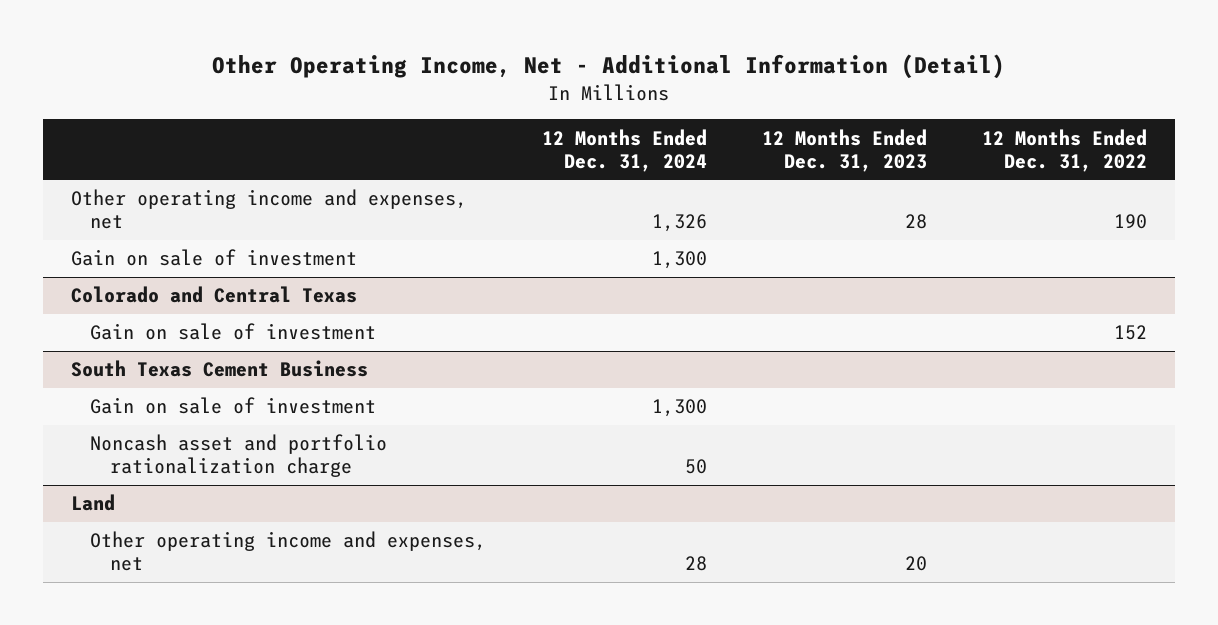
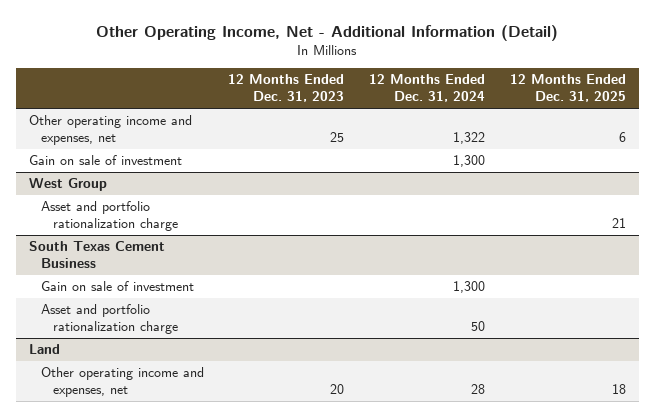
- | 12 Months Ended Dec. 31, 2024 | 12 Months Ended Dec. 31, 2023 | 12 Months Ended Dec. 31, 2022
+ | 12 Months Ended Dec. 31, 2023 | 12 Months Ended Dec. 31, 2024 | 12 Months Ended Dec. 31, 2025
- Other operating income and expenses, net | 1,326 | 28 | 190
+ Other operating income and expenses, net | 25 | 1,322 | 6
- Colorado and Central Texas
- Gain on sale of investment | | | 152
+ West Group
+ Asset and portfolio rationalization charge | | | 21
@ South Texas Cement Business
- Noncash asset and portfolio rationalization charge | 50 | |
+ Asset and portfolio rationalization charge | | 50 |

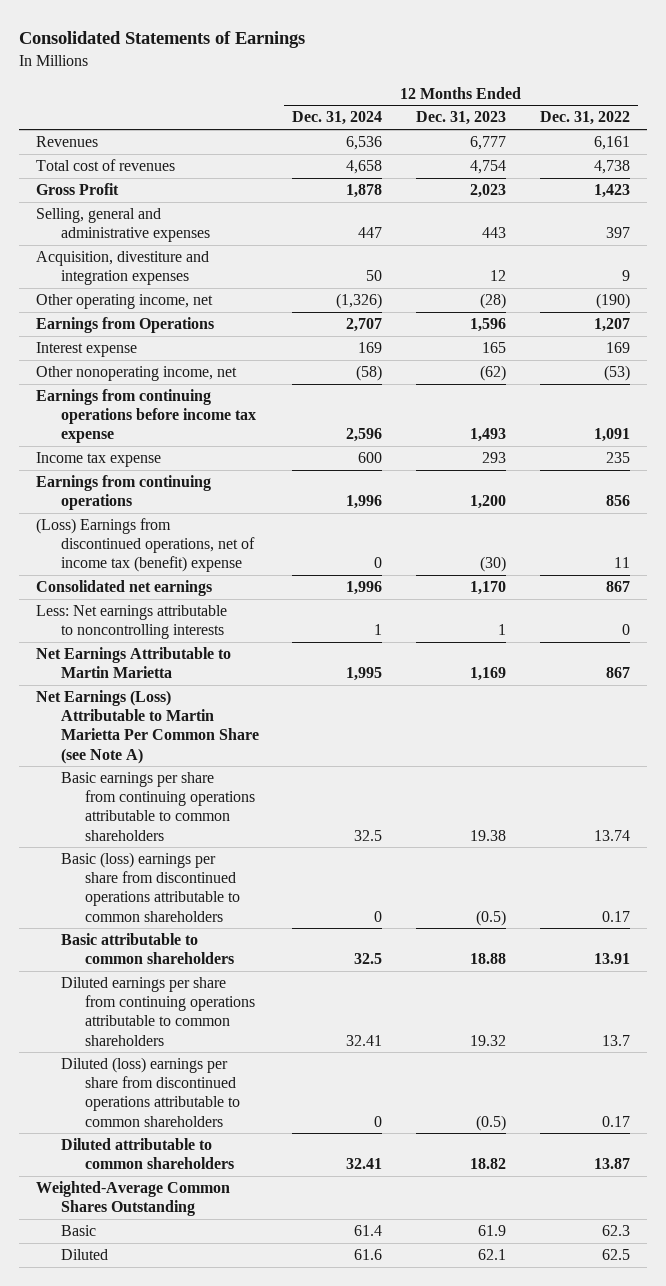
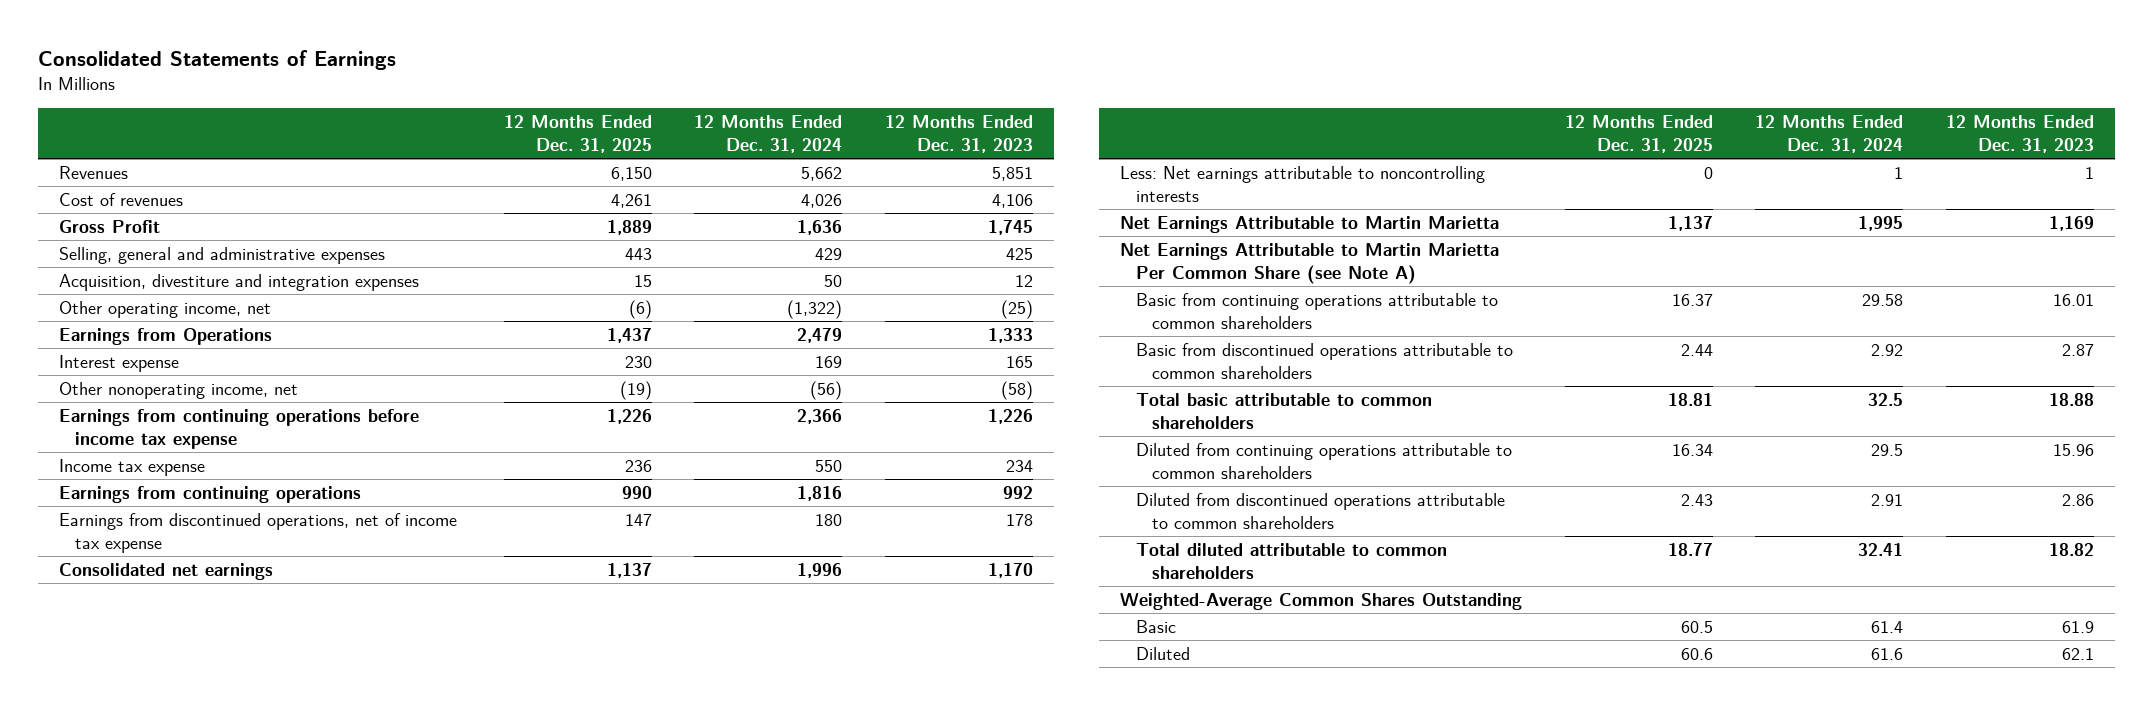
- | 12 Months Ended Dec. 31, 2024 | 12 Months Ended Dec. 31, 2023 | 12 Months Ended Dec. 31, 2022
+ | 12 Months Ended Dec. 31, 2025 | 12 Months Ended Dec. 31, 2024 | 12 Months Ended Dec. 31, 2023
- Revenues | 6,536 | 6,777 | 6,161
- Total cost of revenues | 4,658 | 4,754 | 4,738
- Gross Profit | 1,878 | 2,023 | 1,423
- Selling, general and administrative expenses | 447 | 443 | 397
+ Revenues | 6,150 | 5,662 | 5,851
+ Cost of revenues | 4,261 | 4,026 | 4,106
+ Gross Profit | 1,889 | 1,636 | 1,745
+ Selling, general and administrative expenses | 443 | 429 | 425
- Other operating income, net | (1,326) | (28) | (190)
- Earnings from Operations | 2,707 | 1,596 | 1,207
+ Other operating income, net | (6) | (1,322) | (25)
+ Earnings from Operations | 1,437 | 2,479 | 1,333
- Other nonoperating income, net | (58) | (62) | (53)
- Earnings from continuing operations before income tax expense | 2,596 | 1,493 | 1,091
- Income tax expense | 600 | 293 | 235
- Earnings from continuing operations | 1,996 | 1,200 | 856
- (Loss) Earnings from discontinued operations, net of income tax (benefit) expense | 0 | (30) | 11
+ Other nonoperating income, net | (19) | (56) | (58)
+ Earnings from continuing operations before income tax expense | 1,226 | 2,366 | 1,226
+ Income tax expense | 236 | 550 | 234
+ Earnings from continuing operations | 990 | 1,816 | 992
+ Earnings from discontinued operations, net of income tax expense | 147 | 180 | 178
- Net Earnings (Loss) Attributable to Martin Marietta Per Common Share (see Note A)
- Basic earnings per share from continuing operations attributable to common shareholders | 32.5 | 19.38 | 13.74
- Basic (loss) earnings per share from discontinued operations attributable to common shareholders | 0 | (0.5) | 0.17
- Basic attributable to common shareholders | 32.5 | 18.88 | 13.91
- Diluted earnings per share from continuing operations attributable to common shareholders | 32.41 | 19.32 | 13.7
- Diluted (loss) earnings per share from discontinued operations attributable to common shareholders | 0 | (0.5) | 0.17
- Diluted attributable to common shareholders | 32.41 | 18.82 | 13.87
+ Net Earnings Attributable to Martin Marietta Per Common Share (see Note A)
+ Basic from continuing operations attributable to common shareholders | 16.37 | 29.58 | 16.01
+ Basic from discontinued operations attributable to common shareholders | 2.44 | 2.92 | 2.87
+ Total basic attributable to common shareholders | 18.81 | 32.5 | 18.88
+ Diluted from continuing operations attributable to common shareholders | 16.34 | 29.5 | 15.96
+ Diluted from discontinued operations attributable to common shareholders | 2.43 | 2.91 | 2.86
+ Total diluted attributable to common shareholders | 18.77 | 32.41 | 18.82

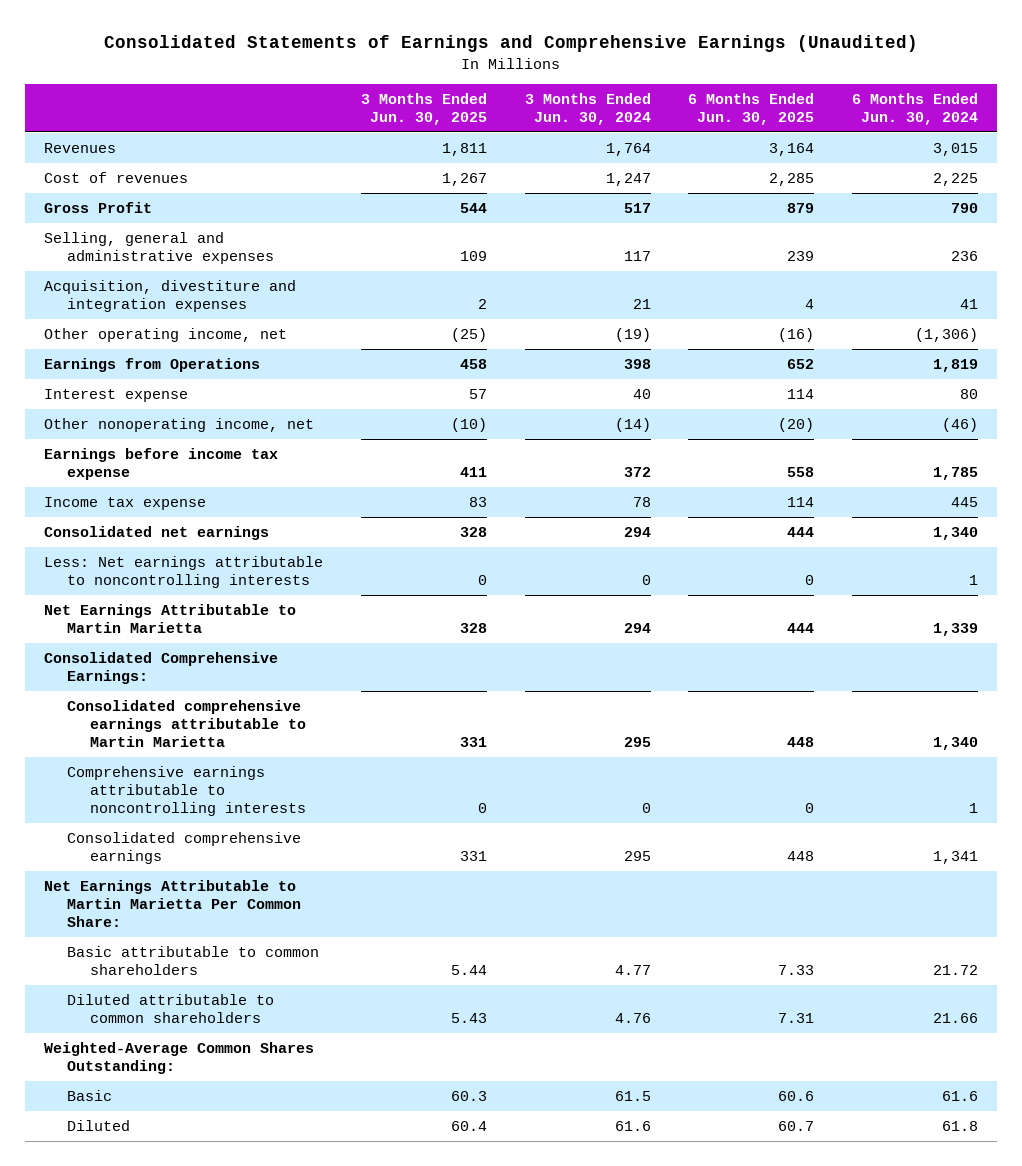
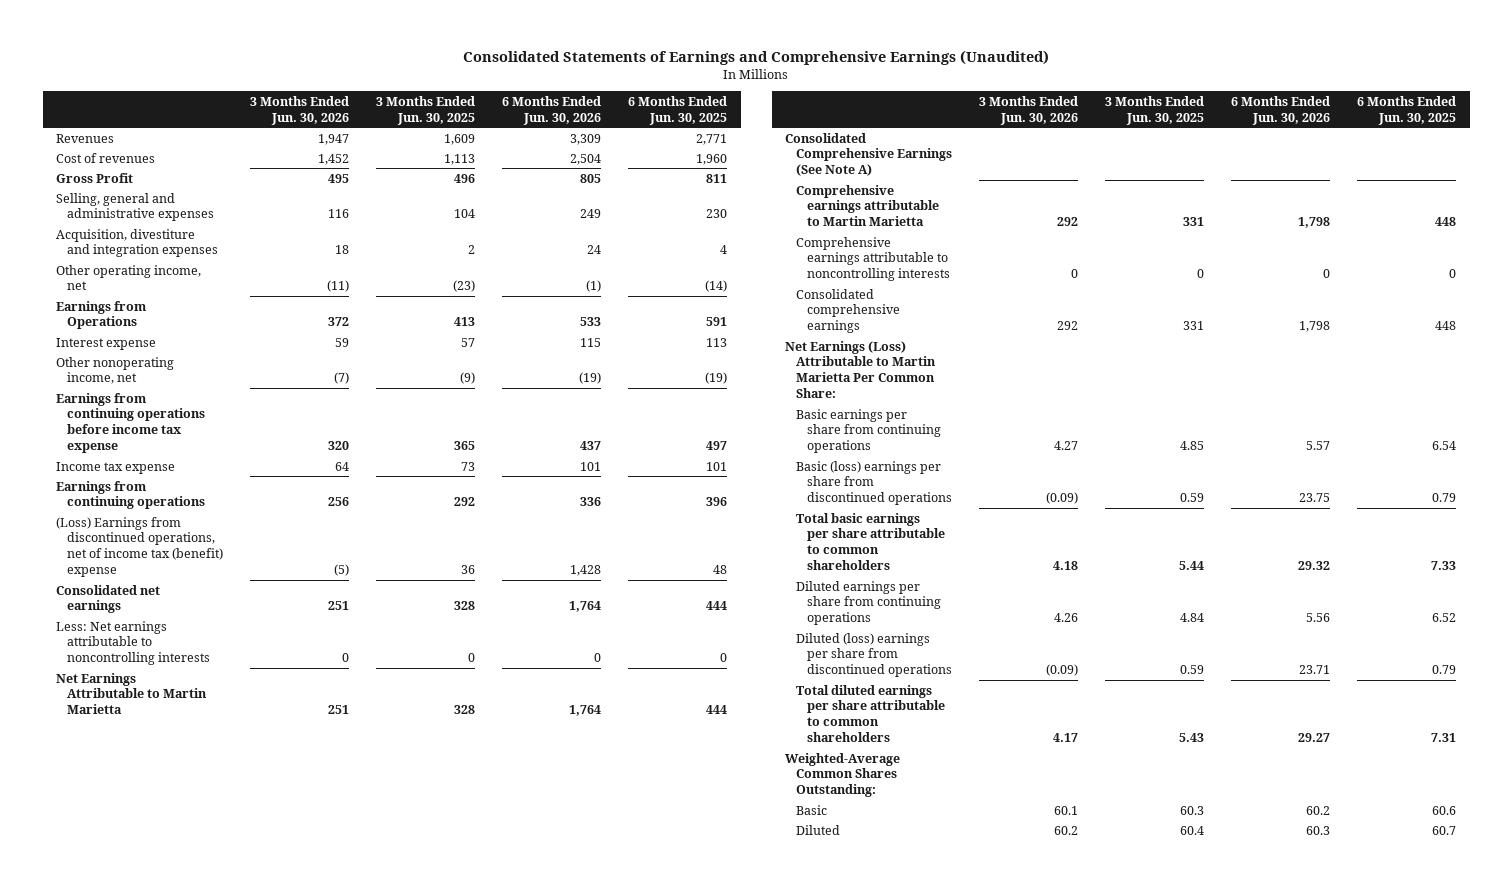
- | 3 Months Ended Jun. 30, 2025 | 3 Months Ended Jun. 30, 2024 | 6 Months Ended Jun. 30, 2025 | 6 Months Ended Jun. 30, 2024
+ | 3 Months Ended Jun. 30, 2026 | 3 Months Ended Jun. 30, 2025 | 6 Months Ended Jun. 30, 2026 | 6 Months Ended Jun. 30, 2025
- Revenues | 1,811 | 1,764 | 3,164 | 3,015
- Cost of revenues | 1,267 | 1,247 | 2,285 | 2,225
- Gross Profit | 544 | 517 | 879 | 790
- Selling, general and administrative expenses | 109 | 117 | 239 | 236
+ Revenues | 1,947 | 1,609 | 3,309 | 2,771
+ Cost of revenues | 1,452 | 1,113 | 2,504 | 1,960
+ Gross Profit | 495 | 496 | 805 | 811
+ Selling, general and administrative expenses | 116 | 104 | 249 | 230
- Other operating income, net | (25) | (19) | (16) | (1,306)
- Earnings from Operations | 458 | 398 | 652 | 1,819
- Interest expense | 57 | 40 | 114 | 80
- Other nonoperating income, net | (10) | (14) | (20) | (46)
- Earnings before income tax expense | 411 | 372 | 558 | 1,785
- Income tax expense | 83 | 78 | 114 | 445
+ Other operating income, net | (11) | (23) | (1) | (14)
+ Earnings from Operations | 372 | 413 | 533 | 591
+ Interest expense | 59 | 57 | 115 | 113
+ Other nonoperating income, net | (7) | (9) | (19) | (19)
+ Earnings from continuing operations before income tax expense | 320 | 365 | 437 | 497
+ Income tax expense | 64 | 73 | 101 | 101
+ Earnings from continuing operations | 256 | 292 | 336 | 396
+ (Loss) Earnings from discontinued operations, net of income tax (benefit) expense | (5) | 36 | 1,428 | 48
- Consolidated Comprehensive Earnings:
- Consolidated comprehensive earnings attributable to Martin Marietta | 331 | 295 | 448 | 1,340
+ Consolidated Comprehensive Earnings (See Note A)
+ Comprehensive earnings attributable to Martin Marietta | 292 | 331 | 1,798 | 448
- Net Earnings Attributable to Martin Marietta Per Common Share:
- Basic attributable to common shareholders | 5.44 | 4.77 | 7.33 | 21.72
- Diluted attributable to common shareholders | 5.43 | 4.76 | 7.31 | 21.66
+ Net Earnings (Loss) Attributable to Martin Marietta Per Common Share:
+ Basic earnings per share from continuing operations | 4.27 | 4.85 | 5.57 | 6.54
+ Basic (loss) earnings per share from discontinued operations | (0.09) | 0.59 | 23.75 | 0.79
+ Total basic earnings per share attributable to common shareholders | 4.18 | 5.44 | 29.32 | 7.33
+ Diluted earnings per share from continuing operations | 4.26 | 4.84 | 5.56 | 6.52
+ Diluted (loss) earnings per share from discontinued operations | (0.09) | 0.59 | 23.71 | 0.79
+ Total diluted earnings per share attributable to common shareholders | 4.17 | 5.43 | 29.27 | 7.31

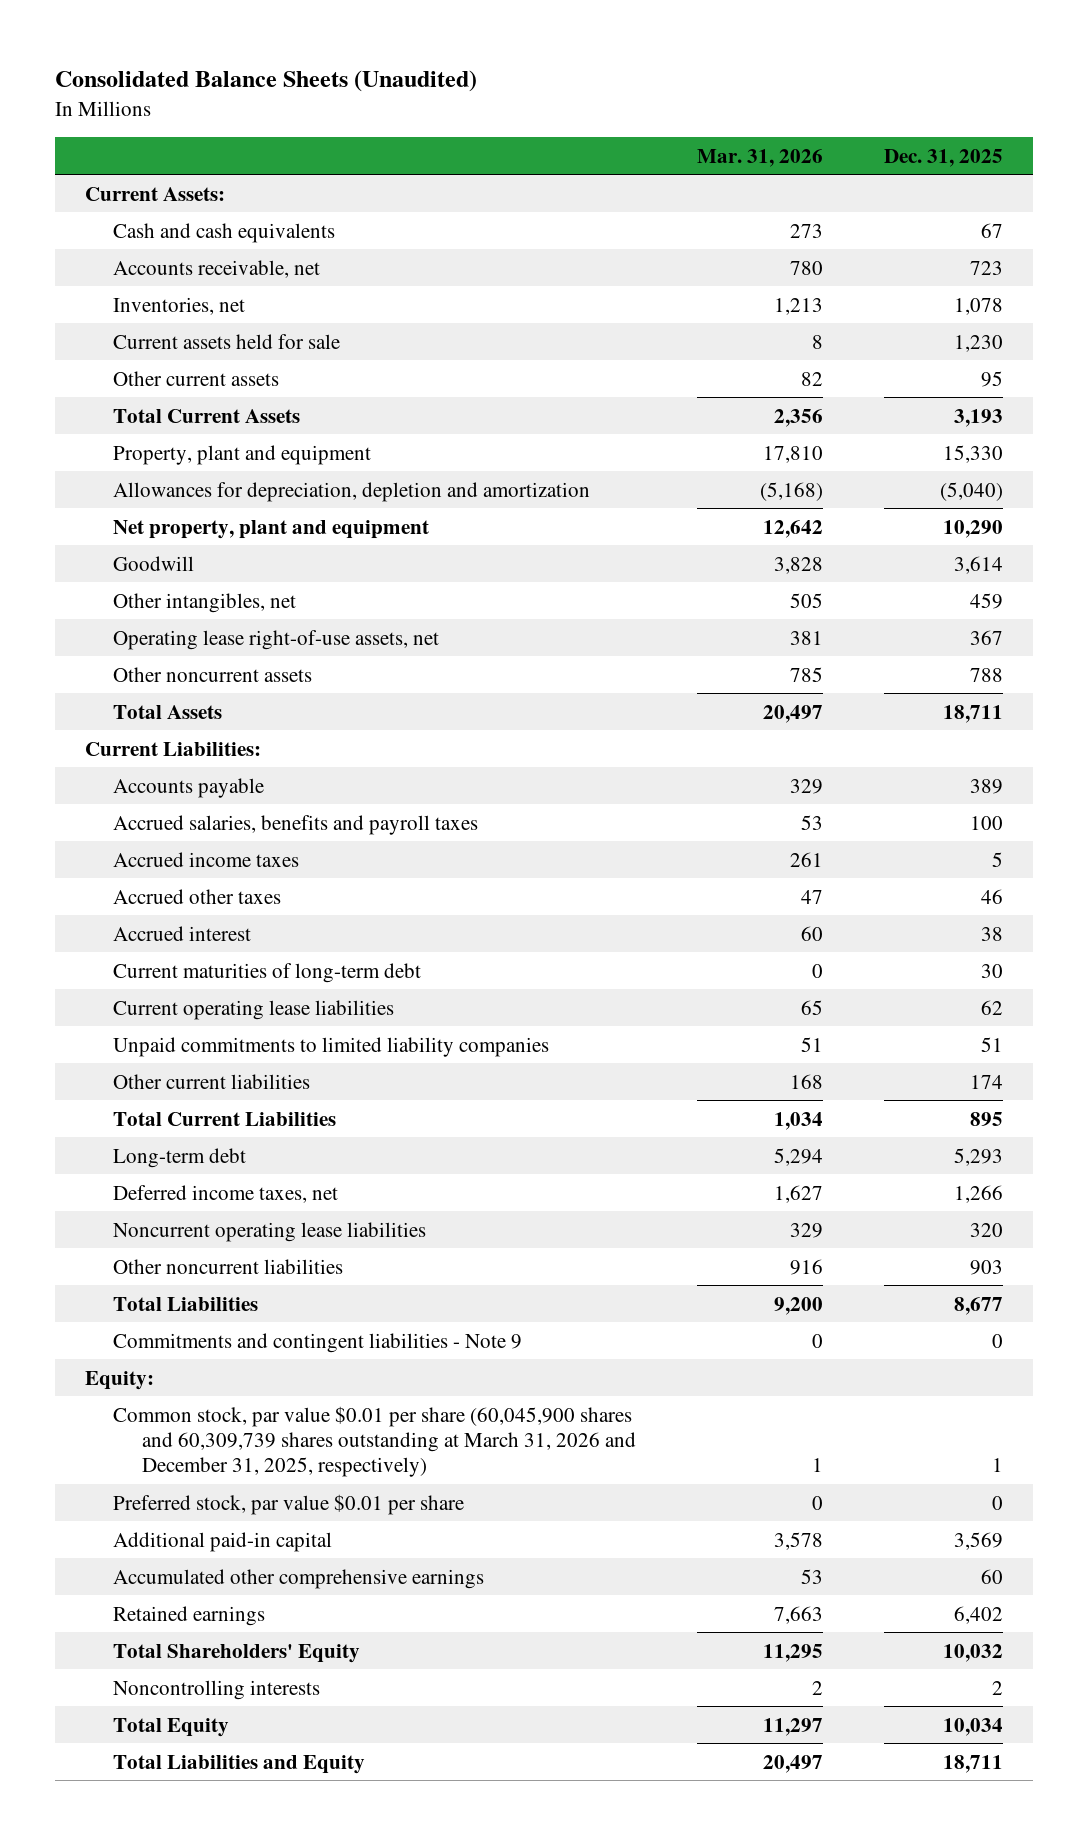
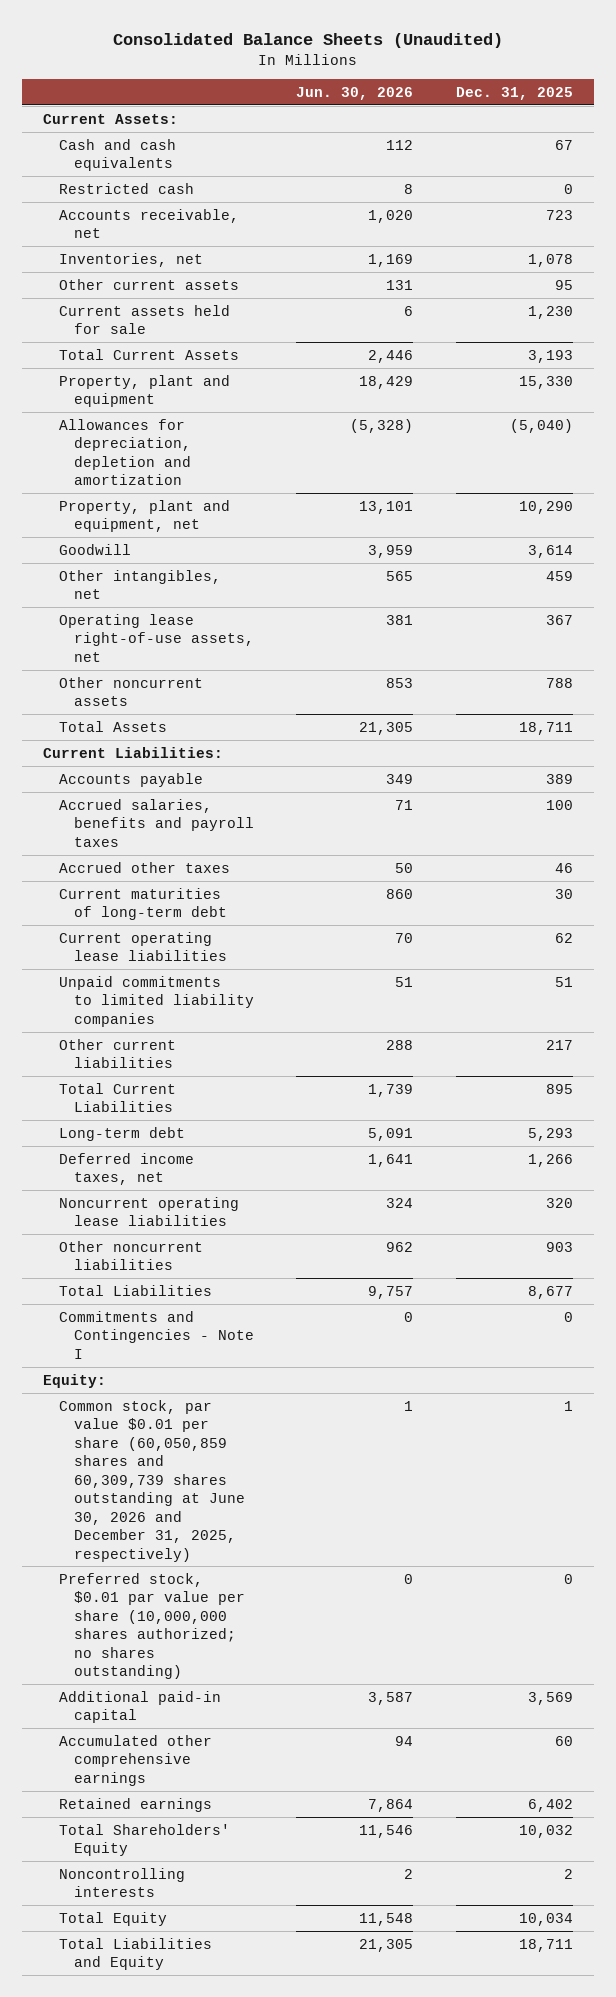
- | Mar. 31, 2026 | Dec. 31, 2025
+ | Jun. 30, 2026 | Dec. 31, 2025
+ Restricted cash | 8 | 0
moved down: Current assets held for sale | 6 | 1,230
- Net property, plant and equipment | 12,642 | 10,290
+ Property, plant and equipment, net | 13,101 | 10,290
- Accrued income taxes | 261 | 5
- Accrued interest | 60 | 38
- Other current liabilities | 168 | 174
+ Other current liabilities | 288 | 217
- Commitments and contingent liabilities - Note 9 | 0 | 0
+ Commitments and Contingencies - Note I | 0 | 0
- Common stock, par value $0.01 per share (60,045,900 shares and 60,309,739 shares outstanding at March 31, 2026 and December 31, 2025, respectively) | 1 | 1
- Preferred stock, par value $0.01 per share | 0 | 0
+ Common stock, par value $0.01 per share (60,050,859 shares and 60,309,739 shares outstanding at June 30, 2026 and December 31, 2025, respectively) | 1 | 1
+ Preferred stock, $0.01 par value per share (10,000,000 shares authorized; no shares outstanding) | 0 | 0

